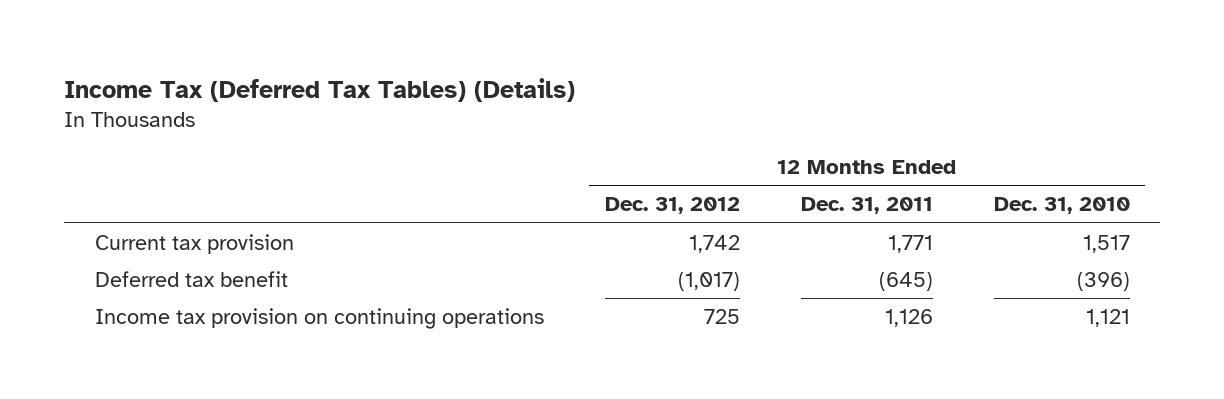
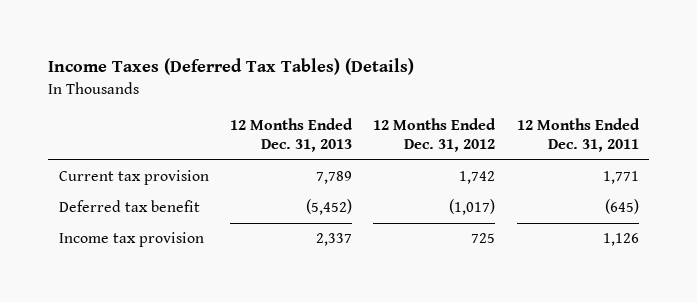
- Income Tax (Deferred Tax Tables) (Details)
+ Income Taxes (Deferred Tax Tables) (Details)
- | 12 Months Ended Dec. 31, 2012 | 12 Months Ended Dec. 31, 2011 | 12 Months Ended Dec. 31, 2010
+ | 12 Months Ended Dec. 31, 2013 | 12 Months Ended Dec. 31, 2012 | 12 Months Ended Dec. 31, 2011
- Income tax provision on continuing operations | 725 | 1,126 | 1,121
+ Income tax provision | 2,337 | 725 | 1,126

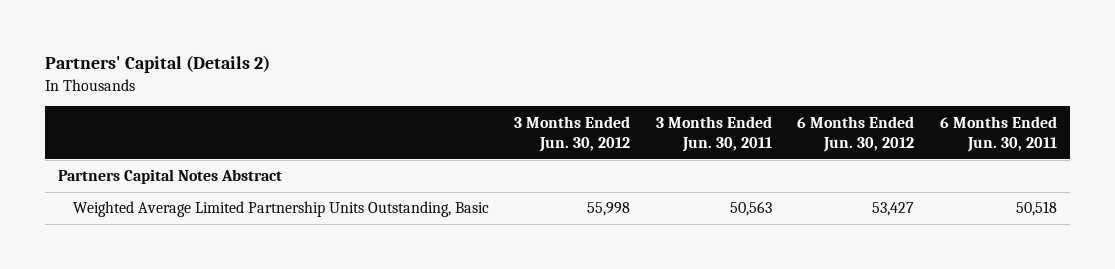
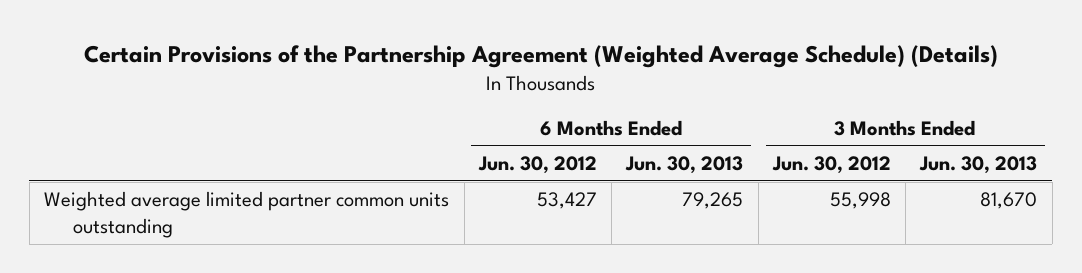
- Partners' Capital (Details 2)
+ Certain Provisions of the Partnership Agreement (Weighted Average Schedule) (Details)
- | 3 Months Ended Jun. 30, 2012 | 3 Months Ended Jun. 30, 2011 | 6 Months Ended Jun. 30, 2012 | 6 Months Ended Jun. 30, 2011
+ | 6 Months Ended Jun. 30, 2012 | 6 Months Ended Jun. 30, 2013 | 3 Months Ended Jun. 30, 2012 | 3 Months Ended Jun. 30, 2013
- Partners Capital Notes Abstract
- Weighted Average Limited Partnership Units Outstanding, Basic | 55,998 | 50,563 | 53,427 | 50,518
+ Weighted average limited partner common units outstanding | 53,427 | 79,265 | 55,998 | 81,670

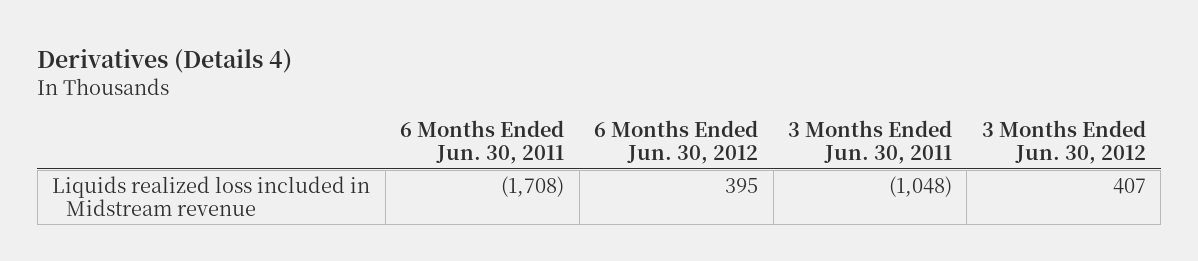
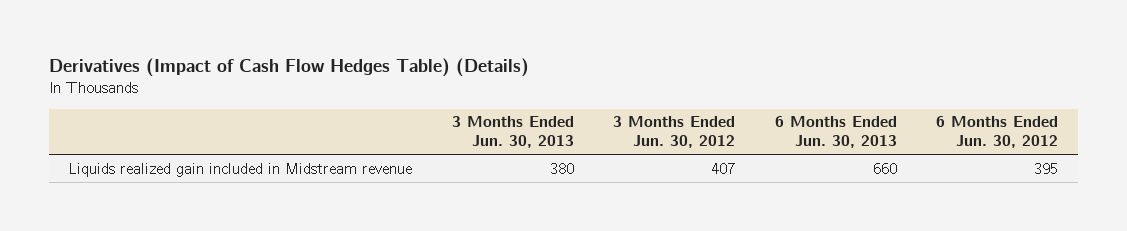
- Derivatives (Details 4)
+ Derivatives (Impact of Cash Flow Hedges Table) (Details)
- | 6 Months Ended Jun. 30, 2011 | 6 Months Ended Jun. 30, 2012 | 3 Months Ended Jun. 30, 2011 | 3 Months Ended Jun. 30, 2012
+ | 3 Months Ended Jun. 30, 2013 | 3 Months Ended Jun. 30, 2012 | 6 Months Ended Jun. 30, 2013 | 6 Months Ended Jun. 30, 2012
- Liquids realized loss included in Midstream revenue | (1,708) | 395 | (1,048) | 407
+ Liquids realized gain included in Midstream revenue | 380 | 407 | 660 | 395

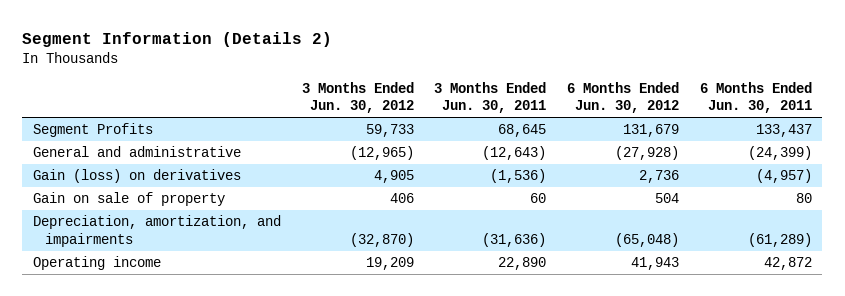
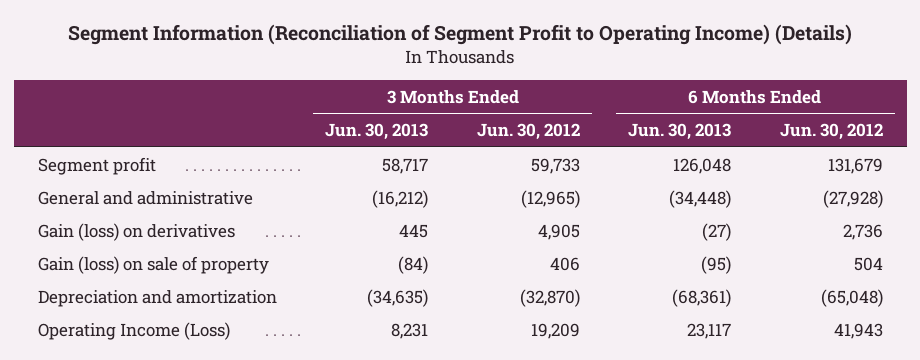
- Segment Information (Details 2)
+ Segment Information (Reconciliation of Segment Profit to Operating Income) (Details)
- | 3 Months Ended Jun. 30, 2012 | 3 Months Ended Jun. 30, 2011 | 6 Months Ended Jun. 30, 2012 | 6 Months Ended Jun. 30, 2011
+ | 3 Months Ended Jun. 30, 2013 | 3 Months Ended Jun. 30, 2012 | 6 Months Ended Jun. 30, 2013 | 6 Months Ended Jun. 30, 2012
- Segment Profits | 59,733 | 68,645 | 131,679 | 133,437
+ Segment profit | 58,717 | 59,733 | 126,048 | 131,679
- Gain on sale of property | 406 | 60 | 504 | 80
- Depreciation, amortization, and impairments | (32,870) | (31,636) | (65,048) | (61,289)
- Operating income | 19,209 | 22,890 | 41,943 | 42,872
+ Gain (loss) on sale of property | (84) | 406 | (95) | 504
+ Depreciation and amortization | (34,635) | (32,870) | (68,361) | (65,048)
+ Operating Income (Loss) | 8,231 | 19,209 | 23,117 | 41,943

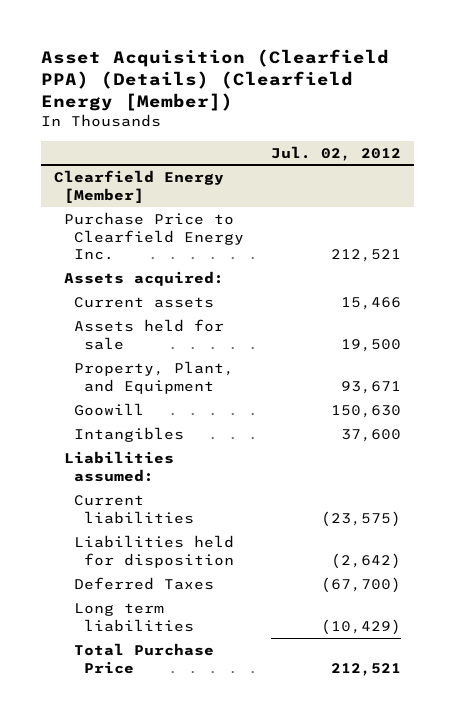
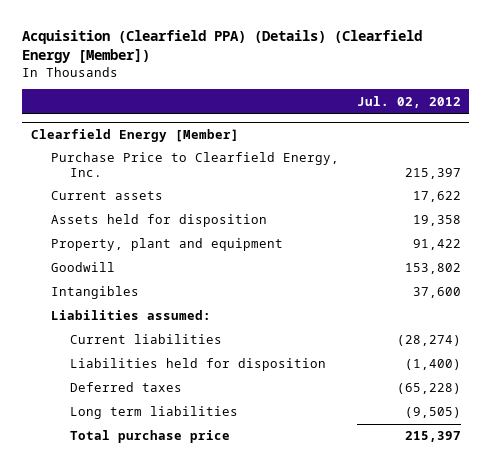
- Asset Acquisition (Clearfield PPA) (Details) (Clearfield Energy [Member])
+ Acquisition (Clearfield PPA) (Details) (Clearfield Energy [Member])
@ Clearfield Energy [Member]
- Purchase Price to Clearfield Energy Inc. | 212,521
- Assets acquired:
- Current assets | 15,466
- Assets held for sale | 19,500
- Property, Plant, and Equipment | 93,671
- Goowill | 150,630
+ Purchase Price to Clearfield Energy, Inc. | 215,397
+ Current assets | 17,622
+ Assets held for disposition | 19,358
+ Property, plant and equipment | 91,422
+ Goodwill | 153,802
- Current liabilities | (23,575)
- Liabilities held for disposition | (2,642)
- Deferred Taxes | (67,700)
- Long term liabilities | (10,429)
- Total Purchase Price | 212,521
+ Current liabilities | (28,274)
+ Liabilities held for disposition | (1,400)
+ Deferred taxes | (65,228)
+ Long term liabilities | (9,505)
+ Total purchase price | 215,397

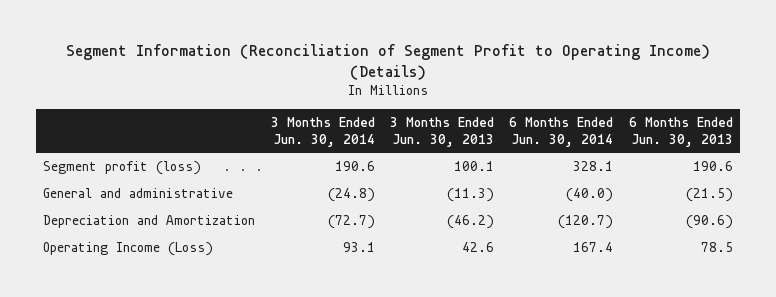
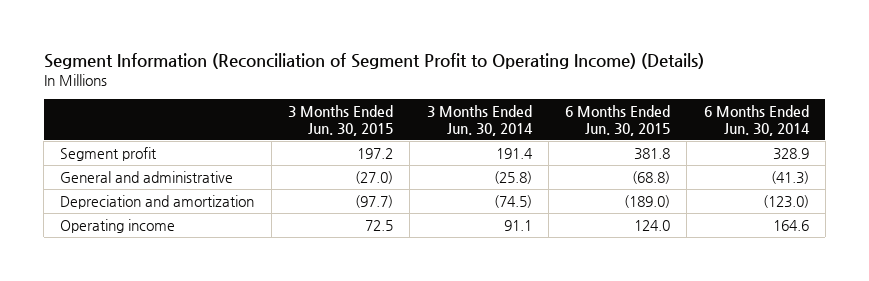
- | 3 Months Ended Jun. 30, 2014 | 3 Months Ended Jun. 30, 2013 | 6 Months Ended Jun. 30, 2014 | 6 Months Ended Jun. 30, 2013
+ | 3 Months Ended Jun. 30, 2015 | 3 Months Ended Jun. 30, 2014 | 6 Months Ended Jun. 30, 2015 | 6 Months Ended Jun. 30, 2014
- Segment profit (loss) | 190.6 | 100.1 | 328.1 | 190.6
- General and administrative | (24.8) | (11.3) | (40.0) | (21.5)
- Depreciation and Amortization | (72.7) | (46.2) | (120.7) | (90.6)
- Operating Income (Loss) | 93.1 | 42.6 | 167.4 | 78.5
+ Segment profit | 197.2 | 191.4 | 381.8 | 328.9
+ General and administrative | (27.0) | (25.8) | (68.8) | (41.3)
+ Depreciation and amortization | (97.7) | (74.5) | (189.0) | (123.0)
+ Operating income | 72.5 | 91.1 | 124.0 | 164.6

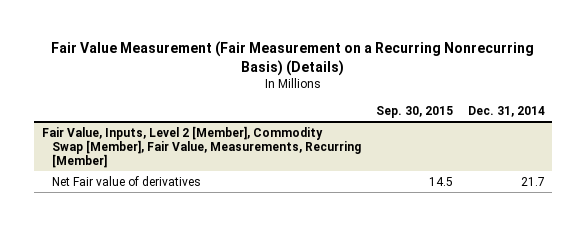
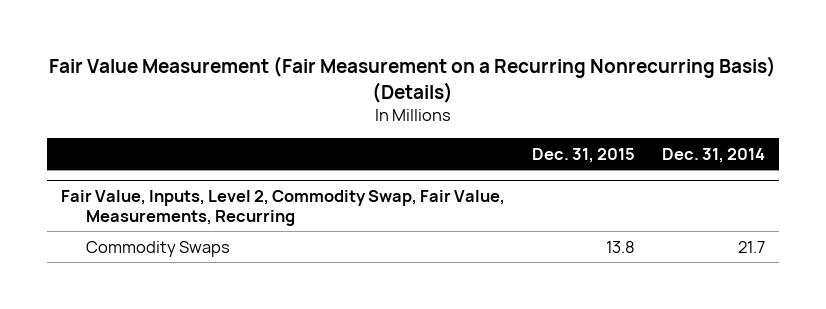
- | Sep. 30, 2015 | Dec. 31, 2014
+ | Dec. 31, 2015 | Dec. 31, 2014
- Fair Value, Inputs, Level 2 [Member], Commodity Swap [Member], Fair Value, Measurements, Recurring [Member]
- Net Fair value of derivatives | 14.5 | 21.7
+ Fair Value, Inputs, Level 2, Commodity Swap, Fair Value, Measurements, Recurring
+ Commodity Swaps | 13.8 | 21.7

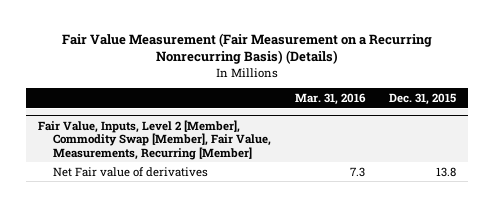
- | Dec. 31, 2015 | Dec. 31, 2014
+ | Mar. 31, 2016 | Dec. 31, 2015
- Fair Value, Inputs, Level 2, Commodity Swap, Fair Value, Measurements, Recurring
- Commodity Swaps | 13.8 | 21.7
+ Fair Value, Inputs, Level 2 [Member], Commodity Swap [Member], Fair Value, Measurements, Recurring [Member]
+ Net Fair value of derivatives | 7.3 | 13.8

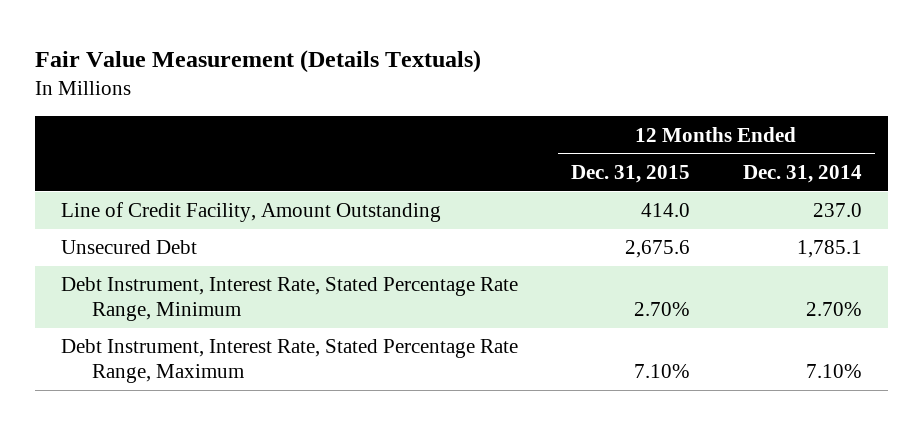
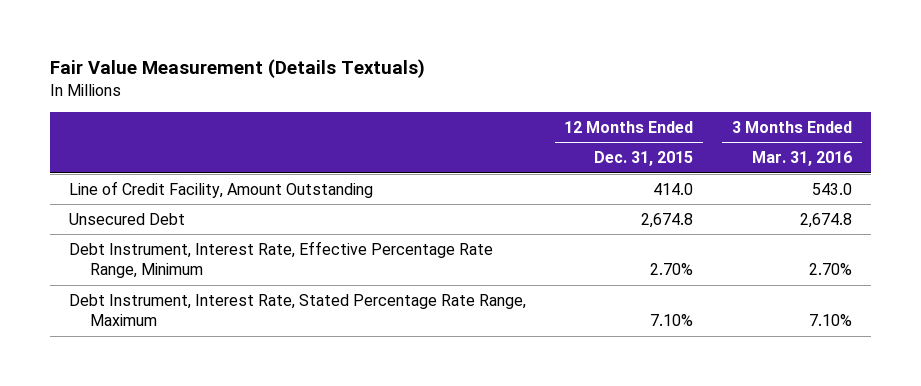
- | 12 Months Ended Dec. 31, 2015 | 12 Months Ended Dec. 31, 2014
+ | 12 Months Ended Dec. 31, 2015 | 3 Months Ended Mar. 31, 2016
- Unsecured Debt | 2,675.6 | 1,785.1
- Debt Instrument, Interest Rate, Stated Percentage Rate Range, Minimum | 2.70% | 2.70%
+ Unsecured Debt | 2,674.8 | 2,674.8
+ Debt Instrument, Interest Rate, Effective Percentage Rate Range, Minimum | 2.70% | 2.70%

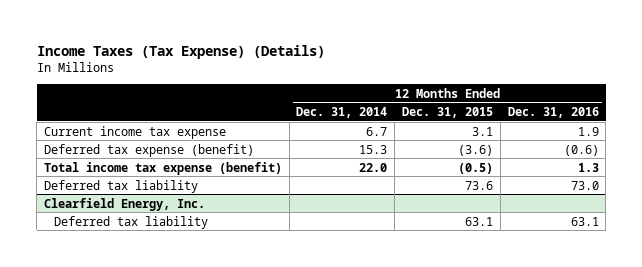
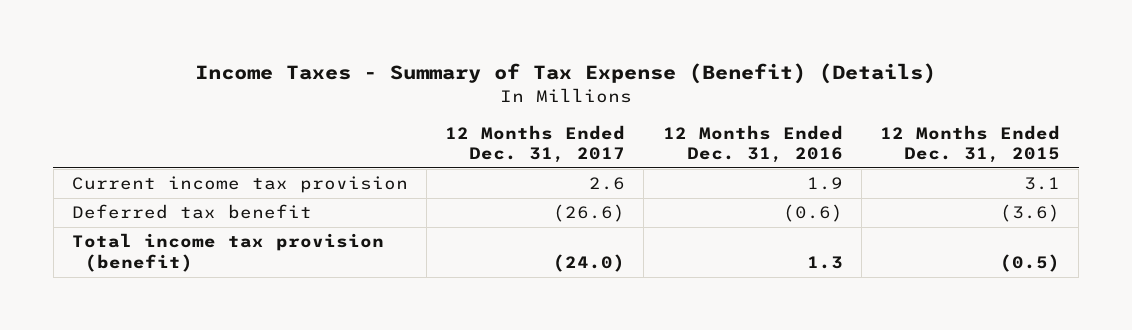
- Income Taxes (Tax Expense) (Details)
+ Income Taxes - Summary of Tax Expense (Benefit) (Details)
- | 12 Months Ended Dec. 31, 2014 | 12 Months Ended Dec. 31, 2015 | 12 Months Ended Dec. 31, 2016
+ | 12 Months Ended Dec. 31, 2017 | 12 Months Ended Dec. 31, 2016 | 12 Months Ended Dec. 31, 2015
- Current income tax expense | 6.7 | 3.1 | 1.9
- Deferred tax expense (benefit) | 15.3 | (3.6) | (0.6)
- Total income tax expense (benefit) | 22.0 | (0.5) | 1.3
- Deferred tax liability | | 73.6 | 73.0
- Clearfield Energy, Inc.
- Deferred tax liability | | 63.1 | 63.1
+ Current income tax provision | 2.6 | 1.9 | 3.1
+ Deferred tax benefit | (26.6) | (0.6) | (3.6)
+ Total income tax provision (benefit) | (24.0) | 1.3 | (0.5)

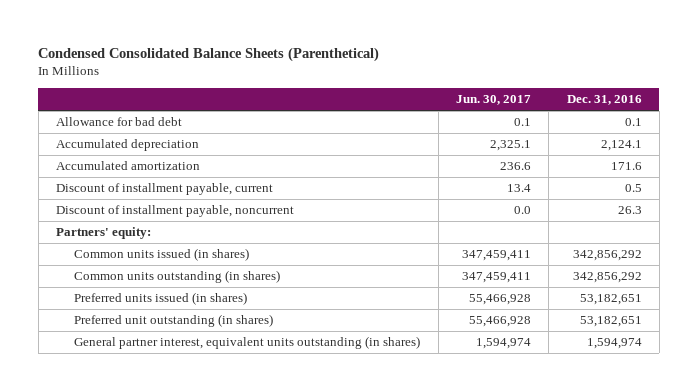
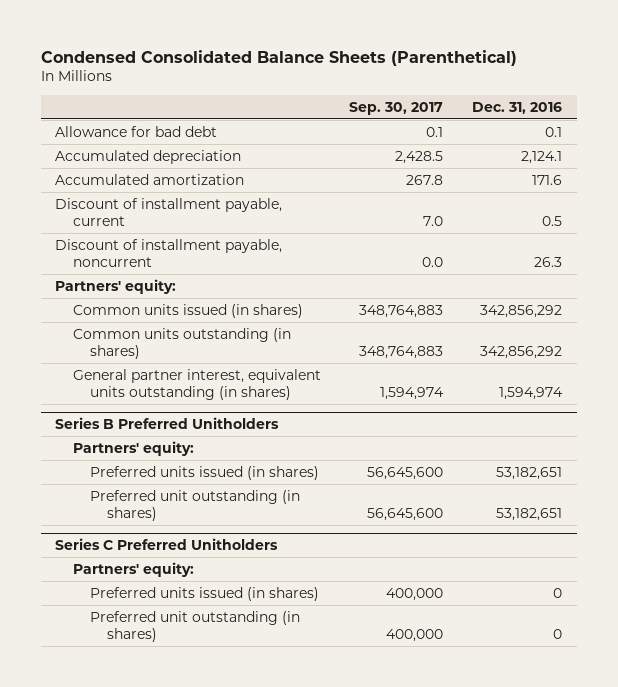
- | Jun. 30, 2017 | Dec. 31, 2016
+ | Sep. 30, 2017 | Dec. 31, 2016
moved up: General partner interest, equivalent units outstanding (in shares) | 1,594,974 | 1,594,974
+ Series B Preferred Unitholders
+ Partners' equity:
+ Series C Preferred Unitholders
+ Partners' equity:
+ Preferred units issued (in shares) | 400,000 | 0
+ Preferred unit outstanding (in shares) | 400,000 | 0

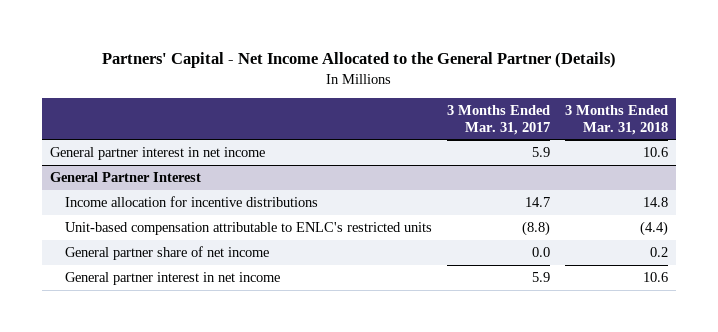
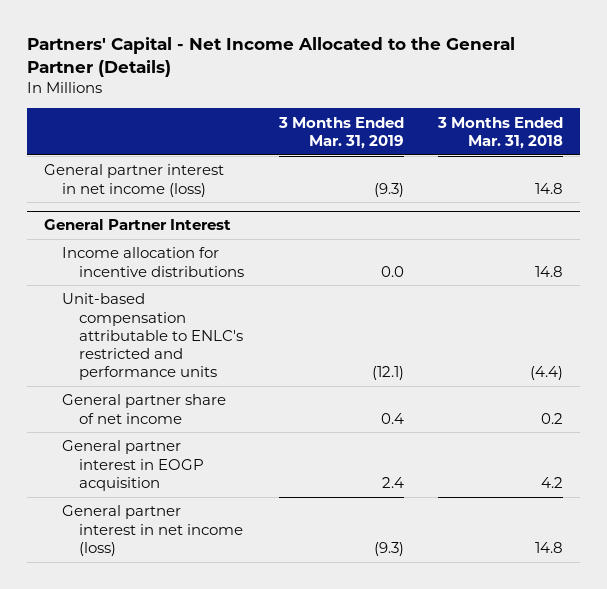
- | 3 Months Ended Mar. 31, 2017 | 3 Months Ended Mar. 31, 2018
+ | 3 Months Ended Mar. 31, 2019 | 3 Months Ended Mar. 31, 2018
- General partner interest in net income | 5.9 | 10.6
+ General partner interest in net income (loss) | (9.3) | 14.8
@ General Partner Interest
- Unit-based compensation attributable to ENLC's restricted units | (8.8) | (4.4)
+ Unit-based compensation attributable to ENLC's restricted and performance units | (12.1) | (4.4)
- General partner interest in net income | 5.9 | 10.6
+ General partner interest in EOGP acquisition | 2.4 | 4.2
+ General partner interest in net income (loss) | (9.3) | 14.8

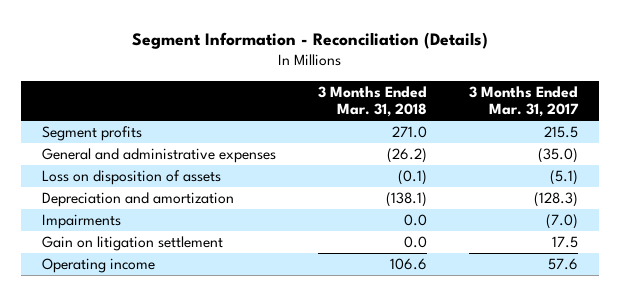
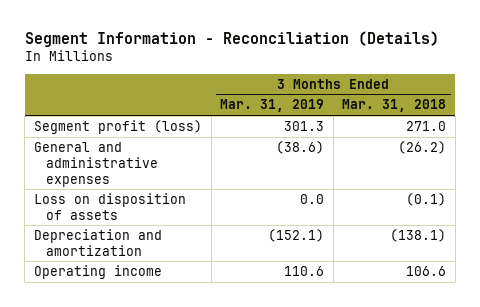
- | 3 Months Ended Mar. 31, 2018 | 3 Months Ended Mar. 31, 2017
+ | 3 Months Ended Mar. 31, 2019 | 3 Months Ended Mar. 31, 2018
- Segment profits | 271.0 | 215.5
+ Segment profit (loss) | 301.3 | 271.0
- Impairments | 0.0 | (7.0)
- Gain on litigation settlement | 0.0 | 17.5

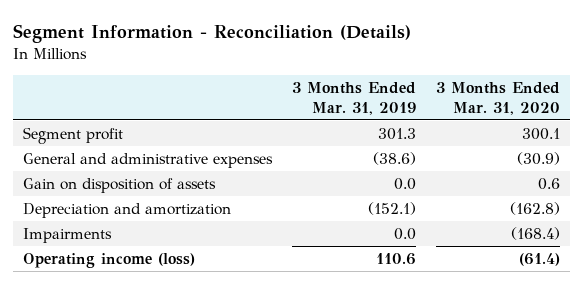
- | 3 Months Ended Mar. 31, 2019 | 3 Months Ended Mar. 31, 2018
+ | 3 Months Ended Mar. 31, 2019 | 3 Months Ended Mar. 31, 2020
- Segment profit (loss) | 301.3 | 271.0
+ Segment profit | 301.3 | 300.1
- Loss on disposition of assets | 0.0 | (0.1)
+ Gain on disposition of assets | 0.0 | 0.6
- Operating income | 110.6 | 106.6
+ Impairments | 0.0 | (168.4)
+ Operating income (loss) | 110.6 | (61.4)

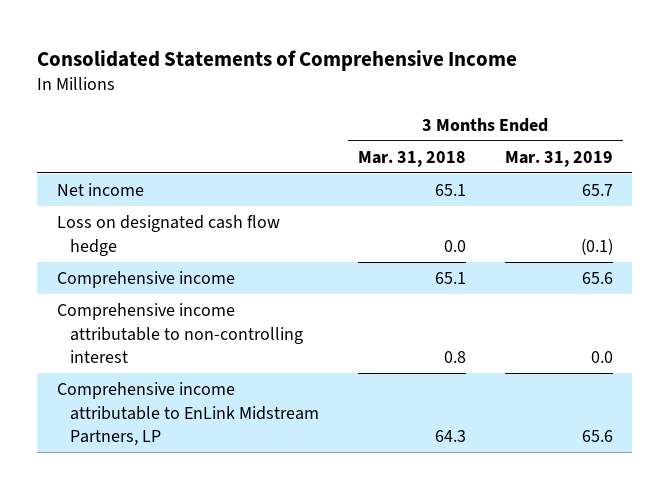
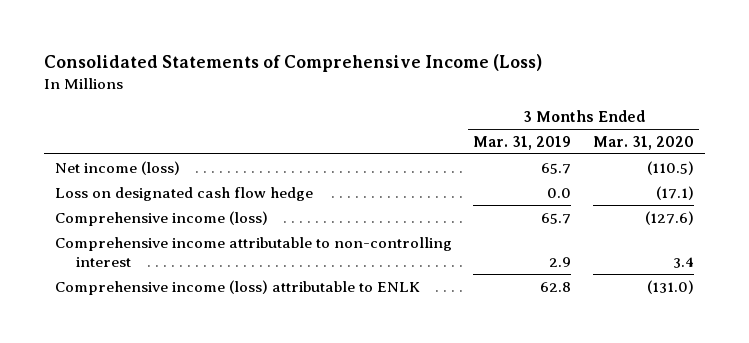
- Consolidated Statements of Comprehensive Income
+ Consolidated Statements of Comprehensive Income (Loss)
- | 3 Months Ended Mar. 31, 2018 | 3 Months Ended Mar. 31, 2019
+ | 3 Months Ended Mar. 31, 2019 | 3 Months Ended Mar. 31, 2020
- Net income | 65.1 | 65.7
- Loss on designated cash flow hedge | 0.0 | (0.1)
- Comprehensive income | 65.1 | 65.6
- Comprehensive income attributable to non-controlling interest | 0.8 | 0.0
- Comprehensive income attributable to EnLink Midstream Partners, LP | 64.3 | 65.6
+ Net income (loss) | 65.7 | (110.5)
+ Loss on designated cash flow hedge | 0.0 | (17.1)
+ Comprehensive income (loss) | 65.7 | (127.6)
+ Comprehensive income attributable to non-controlling interest | 2.9 | 3.4
+ Comprehensive income (loss) attributable to ENLK | 62.8 | (131.0)

